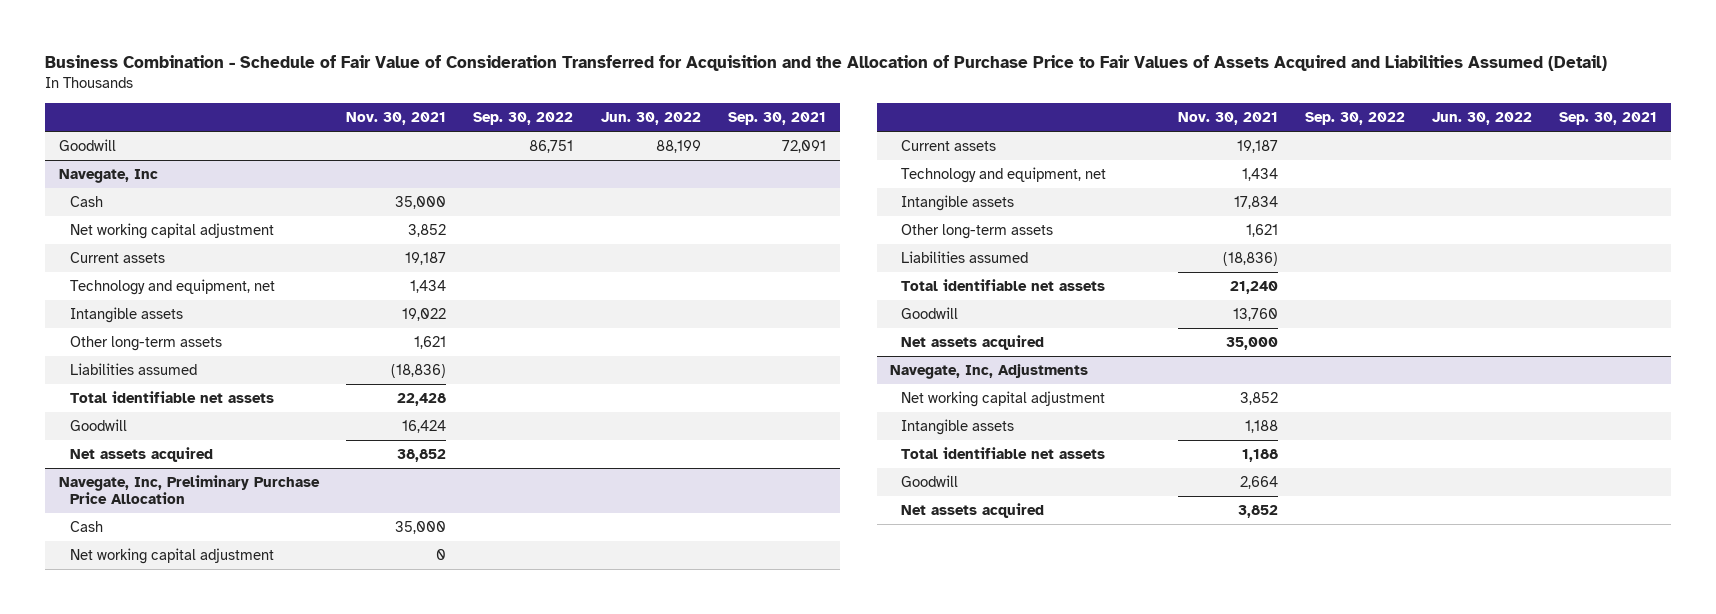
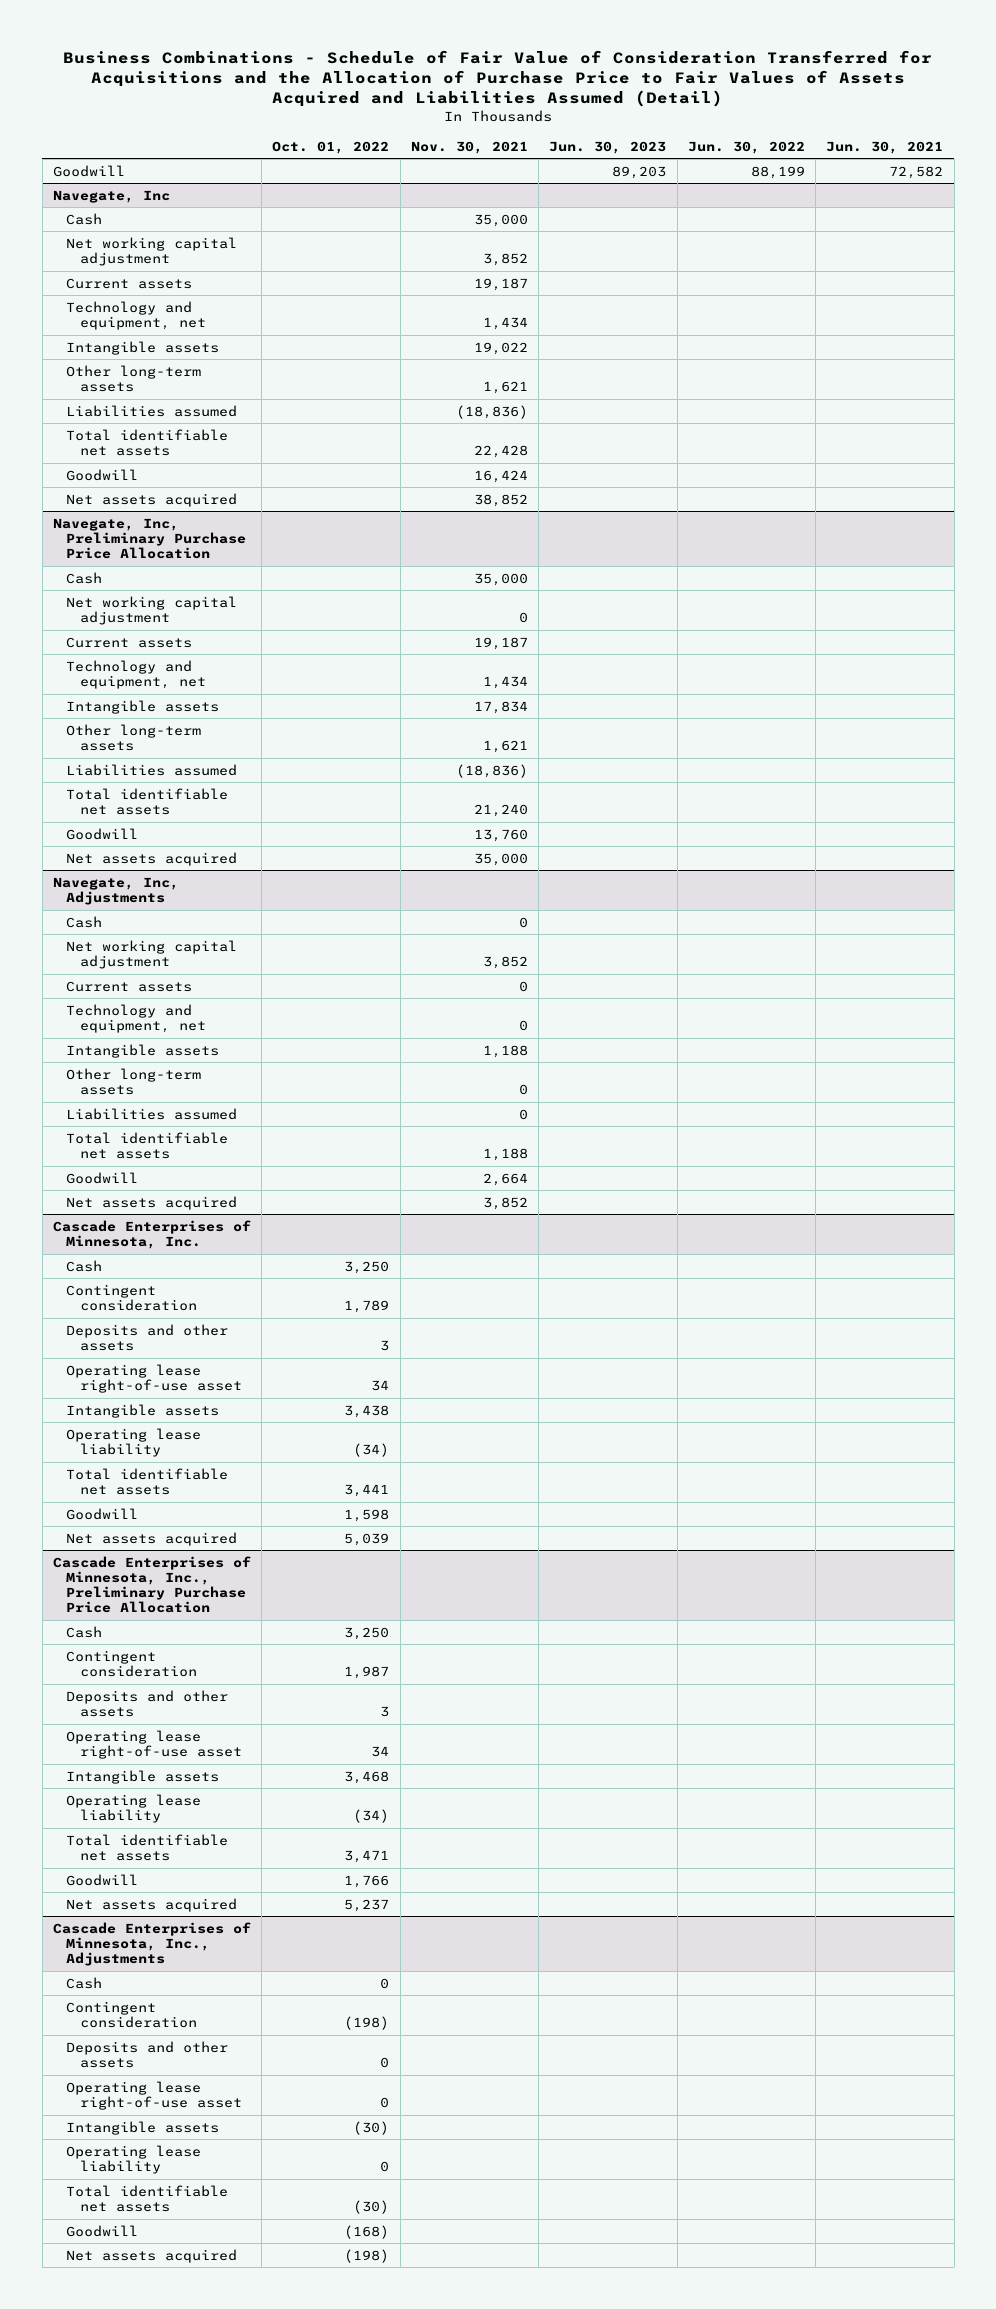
- Business Combination - Schedule of Fair Value of Consideration Transferred for Acquisition and the Allocation of Purchase Price to Fair Values of Assets Acquired and Liabilities Assumed (Detail)
+ Business Combinations - Schedule of Fair Value of Consideration Transferred for Acquisitions and the Allocation of Purchase Price to Fair Values of Assets Acquired and Liabilities Assumed (Detail)
- | Nov. 30, 2021 | Sep. 30, 2022 | Jun. 30, 2022 | Sep. 30, 2021
+ | Oct. 01, 2022 | Nov. 30, 2021 | Jun. 30, 2023 | Jun. 30, 2022 | Jun. 30, 2021
@ Navegate, Inc, Adjustments
+ Cash | | 0 | | |
+ Current assets | | 0 | | |
+ Technology and equipment, net | | 0 | | |
+ Other long-term assets | | 0 | | |
+ Liabilities assumed | | 0 | | |
+ Cascade Enterprises of Minnesota, Inc.
+ Cash | 3,250 | | | |
+ Contingent consideration | 1,789 | | | |
+ Deposits and other assets | 3 | | | |
+ Operating lease right-of-use asset | 34 | | | |
+ Intangible assets | 3,438 | | | |
+ Operating lease liability | (34) | | | |
+ Total identifiable net assets | 3,441 | | | |
+ Goodwill | 1,598 | | | |
+ Net assets acquired | 5,039 | | | |
+ Cascade Enterprises of Minnesota, Inc., Preliminary Purchase Price Allocation
+ Cash | 3,250 | | | |
+ Contingent consideration | 1,987 | | | |
+ Deposits and other assets | 3 | | | |
+ Operating lease right-of-use asset | 34 | | | |
+ Intangible assets | 3,468 | | | |
+ Operating lease liability | (34) | | | |
+ Total identifiable net assets | 3,471 | | | |
+ Goodwill | 1,766 | | | |
+ Net assets acquired | 5,237 | | | |
+ Cascade Enterprises of Minnesota, Inc., Adjustments
+ Cash | 0 | | | |
+ Contingent consideration | (198) | | | |
+ Deposits and other assets | 0 | | | |
+ Operating lease right-of-use asset | 0 | | | |
+ Intangible assets | (30) | | | |
+ Operating lease liability | 0 | | | |
+ Total identifiable net assets | (30) | | | |
+ Goodwill | (168) | | | |
+ Net assets acquired | (198) | | | |

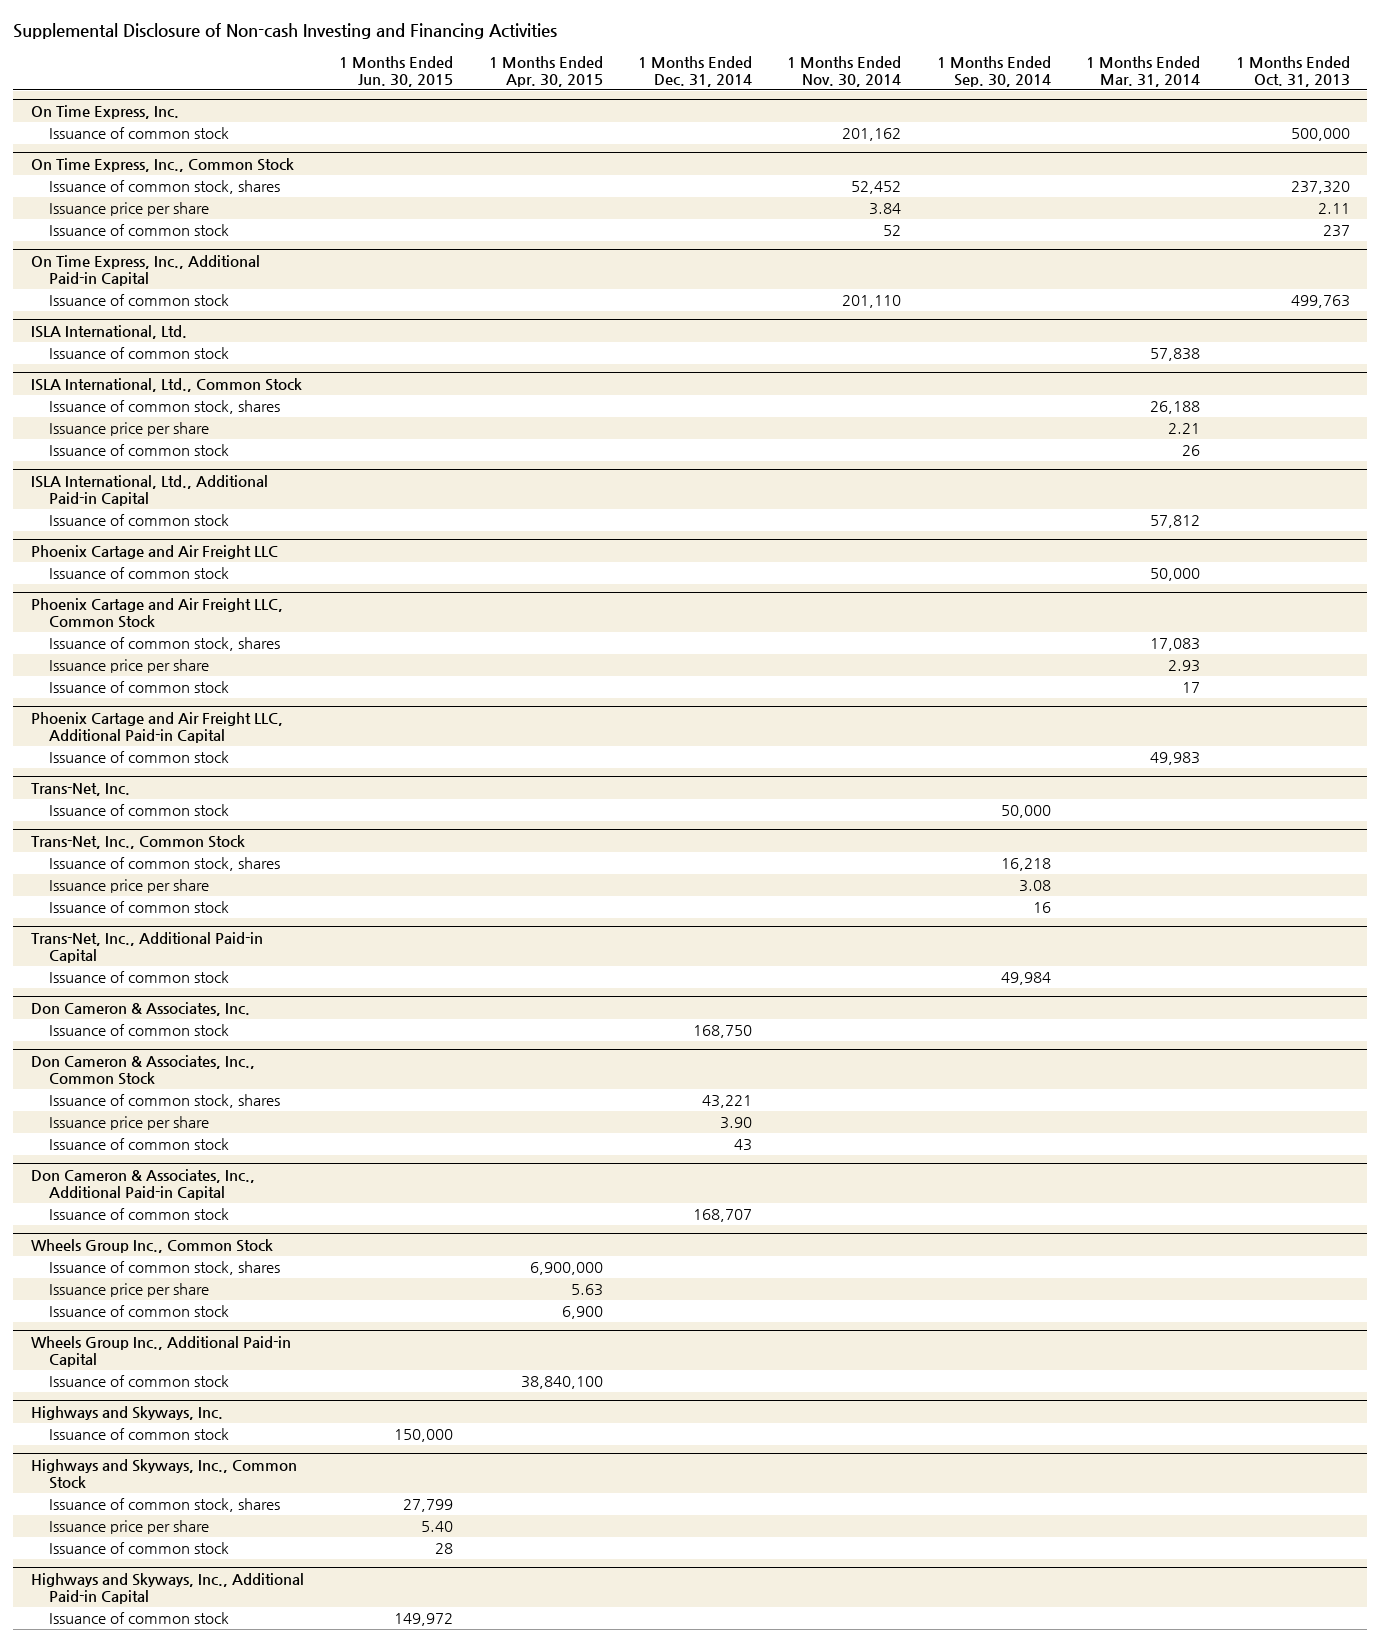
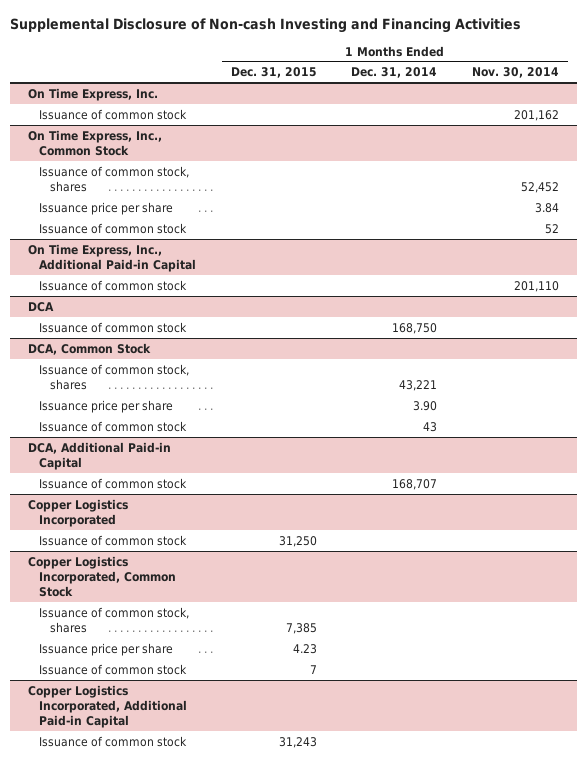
- | 1 Months Ended Jun. 30, 2015 | 1 Months Ended Apr. 30, 2015 | 1 Months Ended Dec. 31, 2014 | 1 Months Ended Nov. 30, 2014 | 1 Months Ended Sep. 30, 2014 | 1 Months Ended Mar. 31, 2014 | 1 Months Ended Oct. 31, 2013
+ | 1 Months Ended Dec. 31, 2015 | 1 Months Ended Dec. 31, 2014 | 1 Months Ended Nov. 30, 2014
- ISLA International, Ltd.
- Issuance of common stock | | | | | | 57,838 |
- ISLA International, Ltd., Common Stock
- Issuance of common stock, shares | | | | | | 26,188 |
- Issuance price per share | | | | | | 2.21 |
- Issuance of common stock | | | | | | 26 |
- ISLA International, Ltd., Additional Paid-in Capital
- Issuance of common stock | | | | | | 57,812 |
- Phoenix Cartage and Air Freight LLC
- Issuance of common stock | | | | | | 50,000 |
- Phoenix Cartage and Air Freight LLC, Common Stock
- Issuance of common stock, shares | | | | | | 17,083 |
- Issuance price per share | | | | | | 2.93 |
- Issuance of common stock | | | | | | 17 |
- Phoenix Cartage and Air Freight LLC, Additional Paid-in Capital
- Issuance of common stock | | | | | | 49,983 |
- Trans-Net, Inc.
- Issuance of common stock | | | | | 50,000 | |
- Trans-Net, Inc., Common Stock
- Issuance of common stock, shares | | | | | 16,218 | |
- Issuance price per share | | | | | 3.08 | |
- Issuance of common stock | | | | | 16 | |
- Trans-Net, Inc., Additional Paid-in Capital
- Issuance of common stock | | | | | 49,984 | |
- Don Cameron & Associates, Inc.
+ DCA
- Don Cameron & Associates, Inc., Common Stock
+ DCA, Common Stock
- Don Cameron & Associates, Inc., Additional Paid-in Capital
+ DCA, Additional Paid-in Capital
- Wheels Group Inc., Common Stock
- Issuance of common stock, shares | | 6,900,000 | | | | |
- Issuance price per share | | 5.63 | | | | |
- Issuance of common stock | | 6,900 | | | | |
- Wheels Group Inc., Additional Paid-in Capital
- Issuance of common stock | | 38,840,100 | | | | |
- Highways and Skyways, Inc.
- Issuance of common stock | 150,000 | | | | | |
- Highways and Skyways, Inc., Common Stock
- Issuance of common stock, shares | 27,799 | | | | | |
- Issuance price per share | 5.40 | | | | | |
- Issuance of common stock | 28 | | | | | |
- Highways and Skyways, Inc., Additional Paid-in Capital
- Issuance of common stock | 149,972 | | | | | |
+ Copper Logistics Incorporated
+ Issuance of common stock | 31,250 | |
+ Copper Logistics Incorporated, Common Stock
+ Issuance of common stock, shares | 7,385 | |
+ Issuance price per share | 4.23 | |
+ Issuance of common stock | 7 | |
+ Copper Logistics Incorporated, Additional Paid-in Capital
+ Issuance of common stock | 31,243 | |

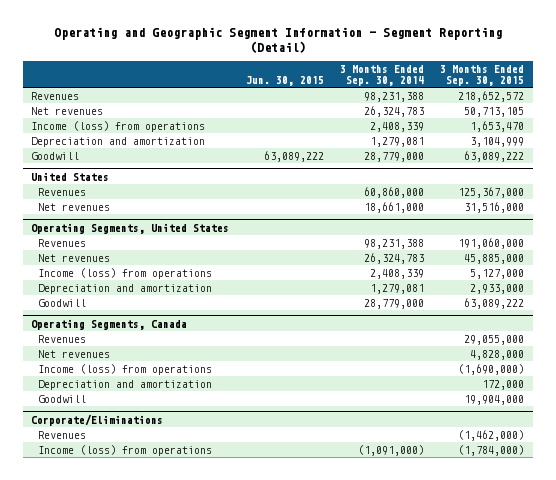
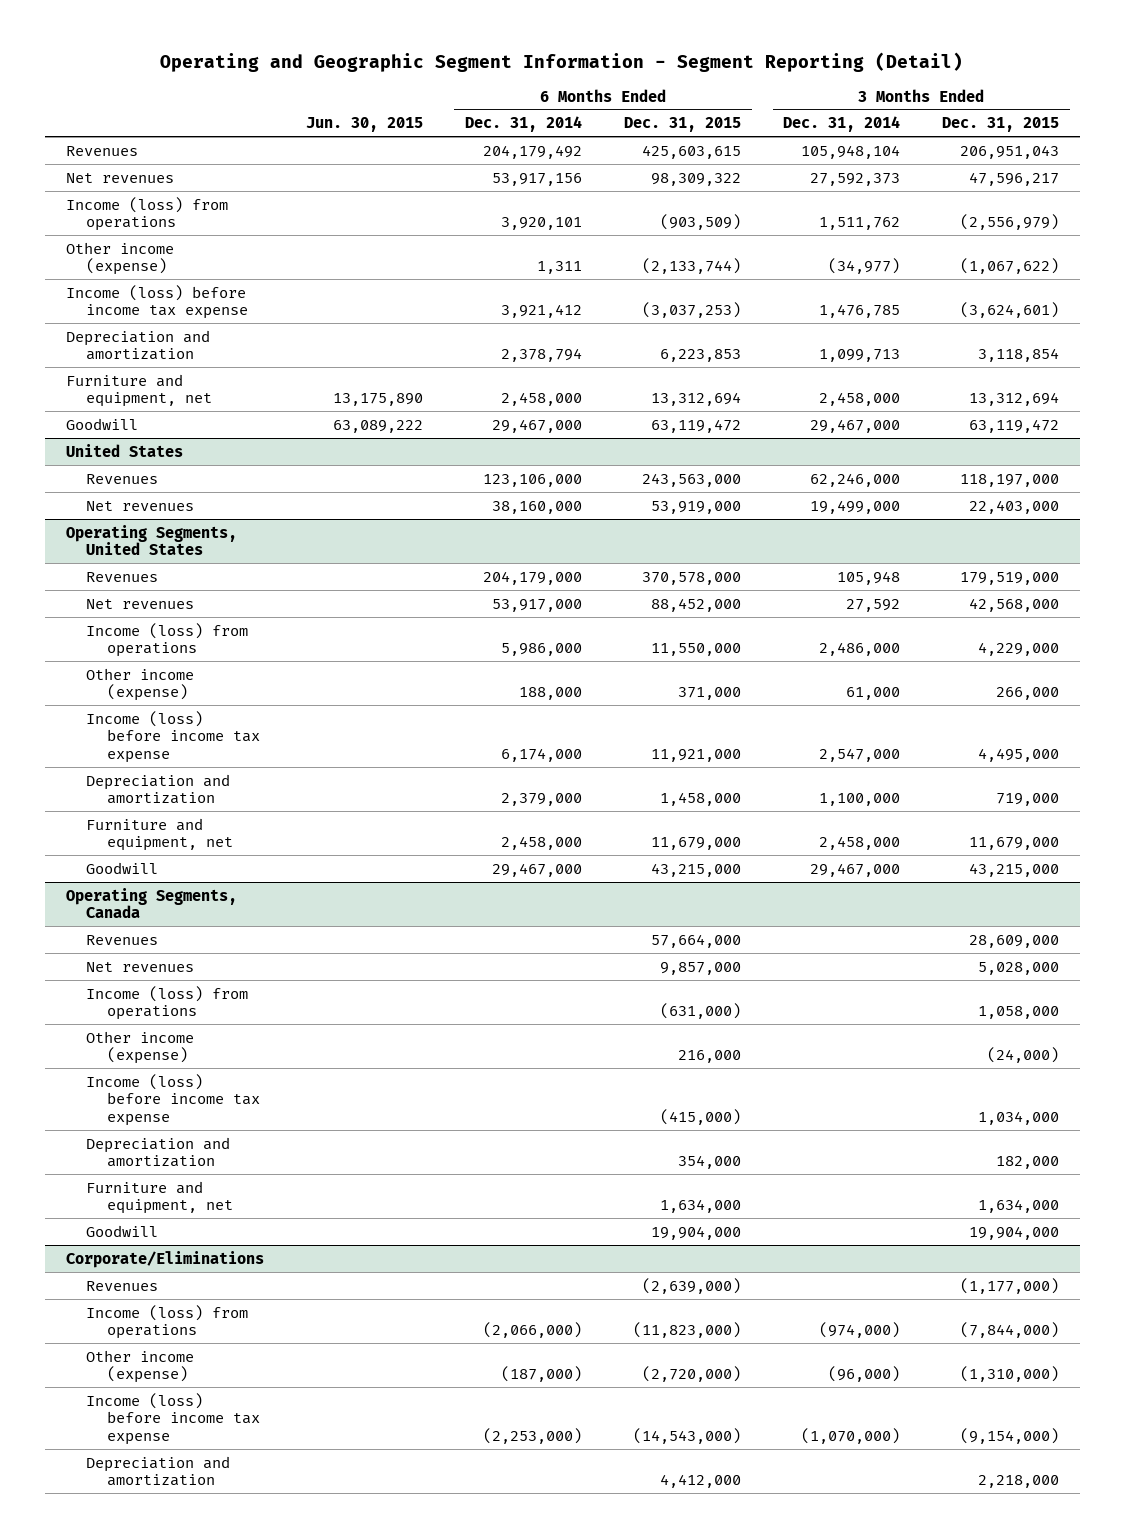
- | Jun. 30, 2015 | 3 Months Ended Sep. 30, 2014 | 3 Months Ended Sep. 30, 2015
+ | Jun. 30, 2015 | 6 Months Ended Dec. 31, 2014 | 6 Months Ended Dec. 31, 2015 | 3 Months Ended Dec. 31, 2014 | 3 Months Ended Dec. 31, 2015
+ Other income (expense) | | 1,311 | (2,133,744) | (34,977) | (1,067,622)
+ Income (loss) before income tax expense | | 3,921,412 | (3,037,253) | 1,476,785 | (3,624,601)
+ Furniture and equipment, net | 13,175,890 | 2,458,000 | 13,312,694 | 2,458,000 | 13,312,694
@ Operating Segments, United States
+ Other income (expense) | | 188,000 | 371,000 | 61,000 | 266,000
+ Income (loss) before income tax expense | | 6,174,000 | 11,921,000 | 2,547,000 | 4,495,000
+ Furniture and equipment, net | | 2,458,000 | 11,679,000 | 2,458,000 | 11,679,000
@ Operating Segments, Canada
+ Other income (expense) | | | 216,000 | | (24,000)
+ Income (loss) before income tax expense | | | (415,000) | | 1,034,000
+ Furniture and equipment, net | | | 1,634,000 | | 1,634,000
@ Corporate/Eliminations
+ Other income (expense) | | (187,000) | (2,720,000) | (96,000) | (1,310,000)
+ Income (loss) before income tax expense | | (2,253,000) | (14,543,000) | (1,070,000) | (9,154,000)
+ Depreciation and amortization | | | 4,412,000 | | 2,218,000

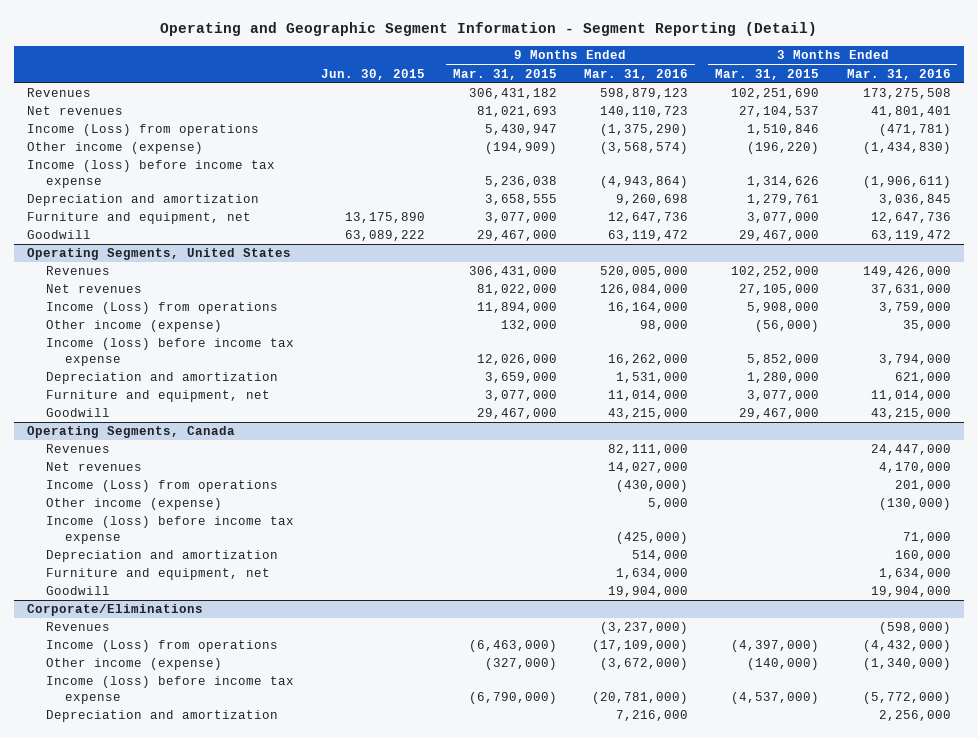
- | Jun. 30, 2015 | 6 Months Ended Dec. 31, 2014 | 6 Months Ended Dec. 31, 2015 | 3 Months Ended Dec. 31, 2014 | 3 Months Ended Dec. 31, 2015
+ | Jun. 30, 2015 | 9 Months Ended Mar. 31, 2015 | 9 Months Ended Mar. 31, 2016 | 3 Months Ended Mar. 31, 2015 | 3 Months Ended Mar. 31, 2016
- Income (loss) from operations | | 3,920,101 | (903,509) | 1,511,762 | (2,556,979)
+ Income (Loss) from operations | | 5,430,947 | (1,375,290) | 1,510,846 | (471,781)
- United States
- Revenues | | 123,106,000 | 243,563,000 | 62,246,000 | 118,197,000
- Net revenues | | 38,160,000 | 53,919,000 | 19,499,000 | 22,403,000
@ Operating Segments, United States
- Income (loss) from operations | | 5,986,000 | 11,550,000 | 2,486,000 | 4,229,000
+ Income (Loss) from operations | | 11,894,000 | 16,164,000 | 5,908,000 | 3,759,000
@ Operating Segments, Canada
- Income (loss) from operations | | | (631,000) | | 1,058,000
+ Income (Loss) from operations | | | (430,000) | | 201,000
@ Corporate/Eliminations
- Income (loss) from operations | | (2,066,000) | (11,823,000) | (974,000) | (7,844,000)
+ Income (Loss) from operations | | (6,463,000) | (17,109,000) | (4,397,000) | (4,432,000)

